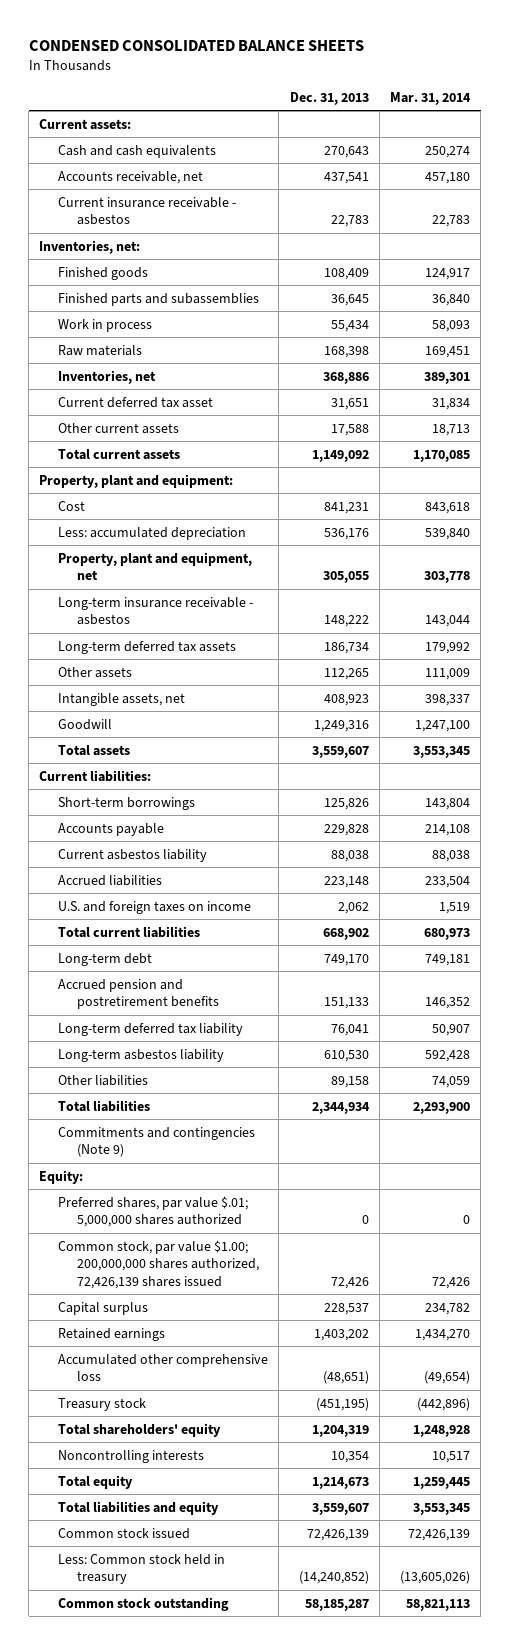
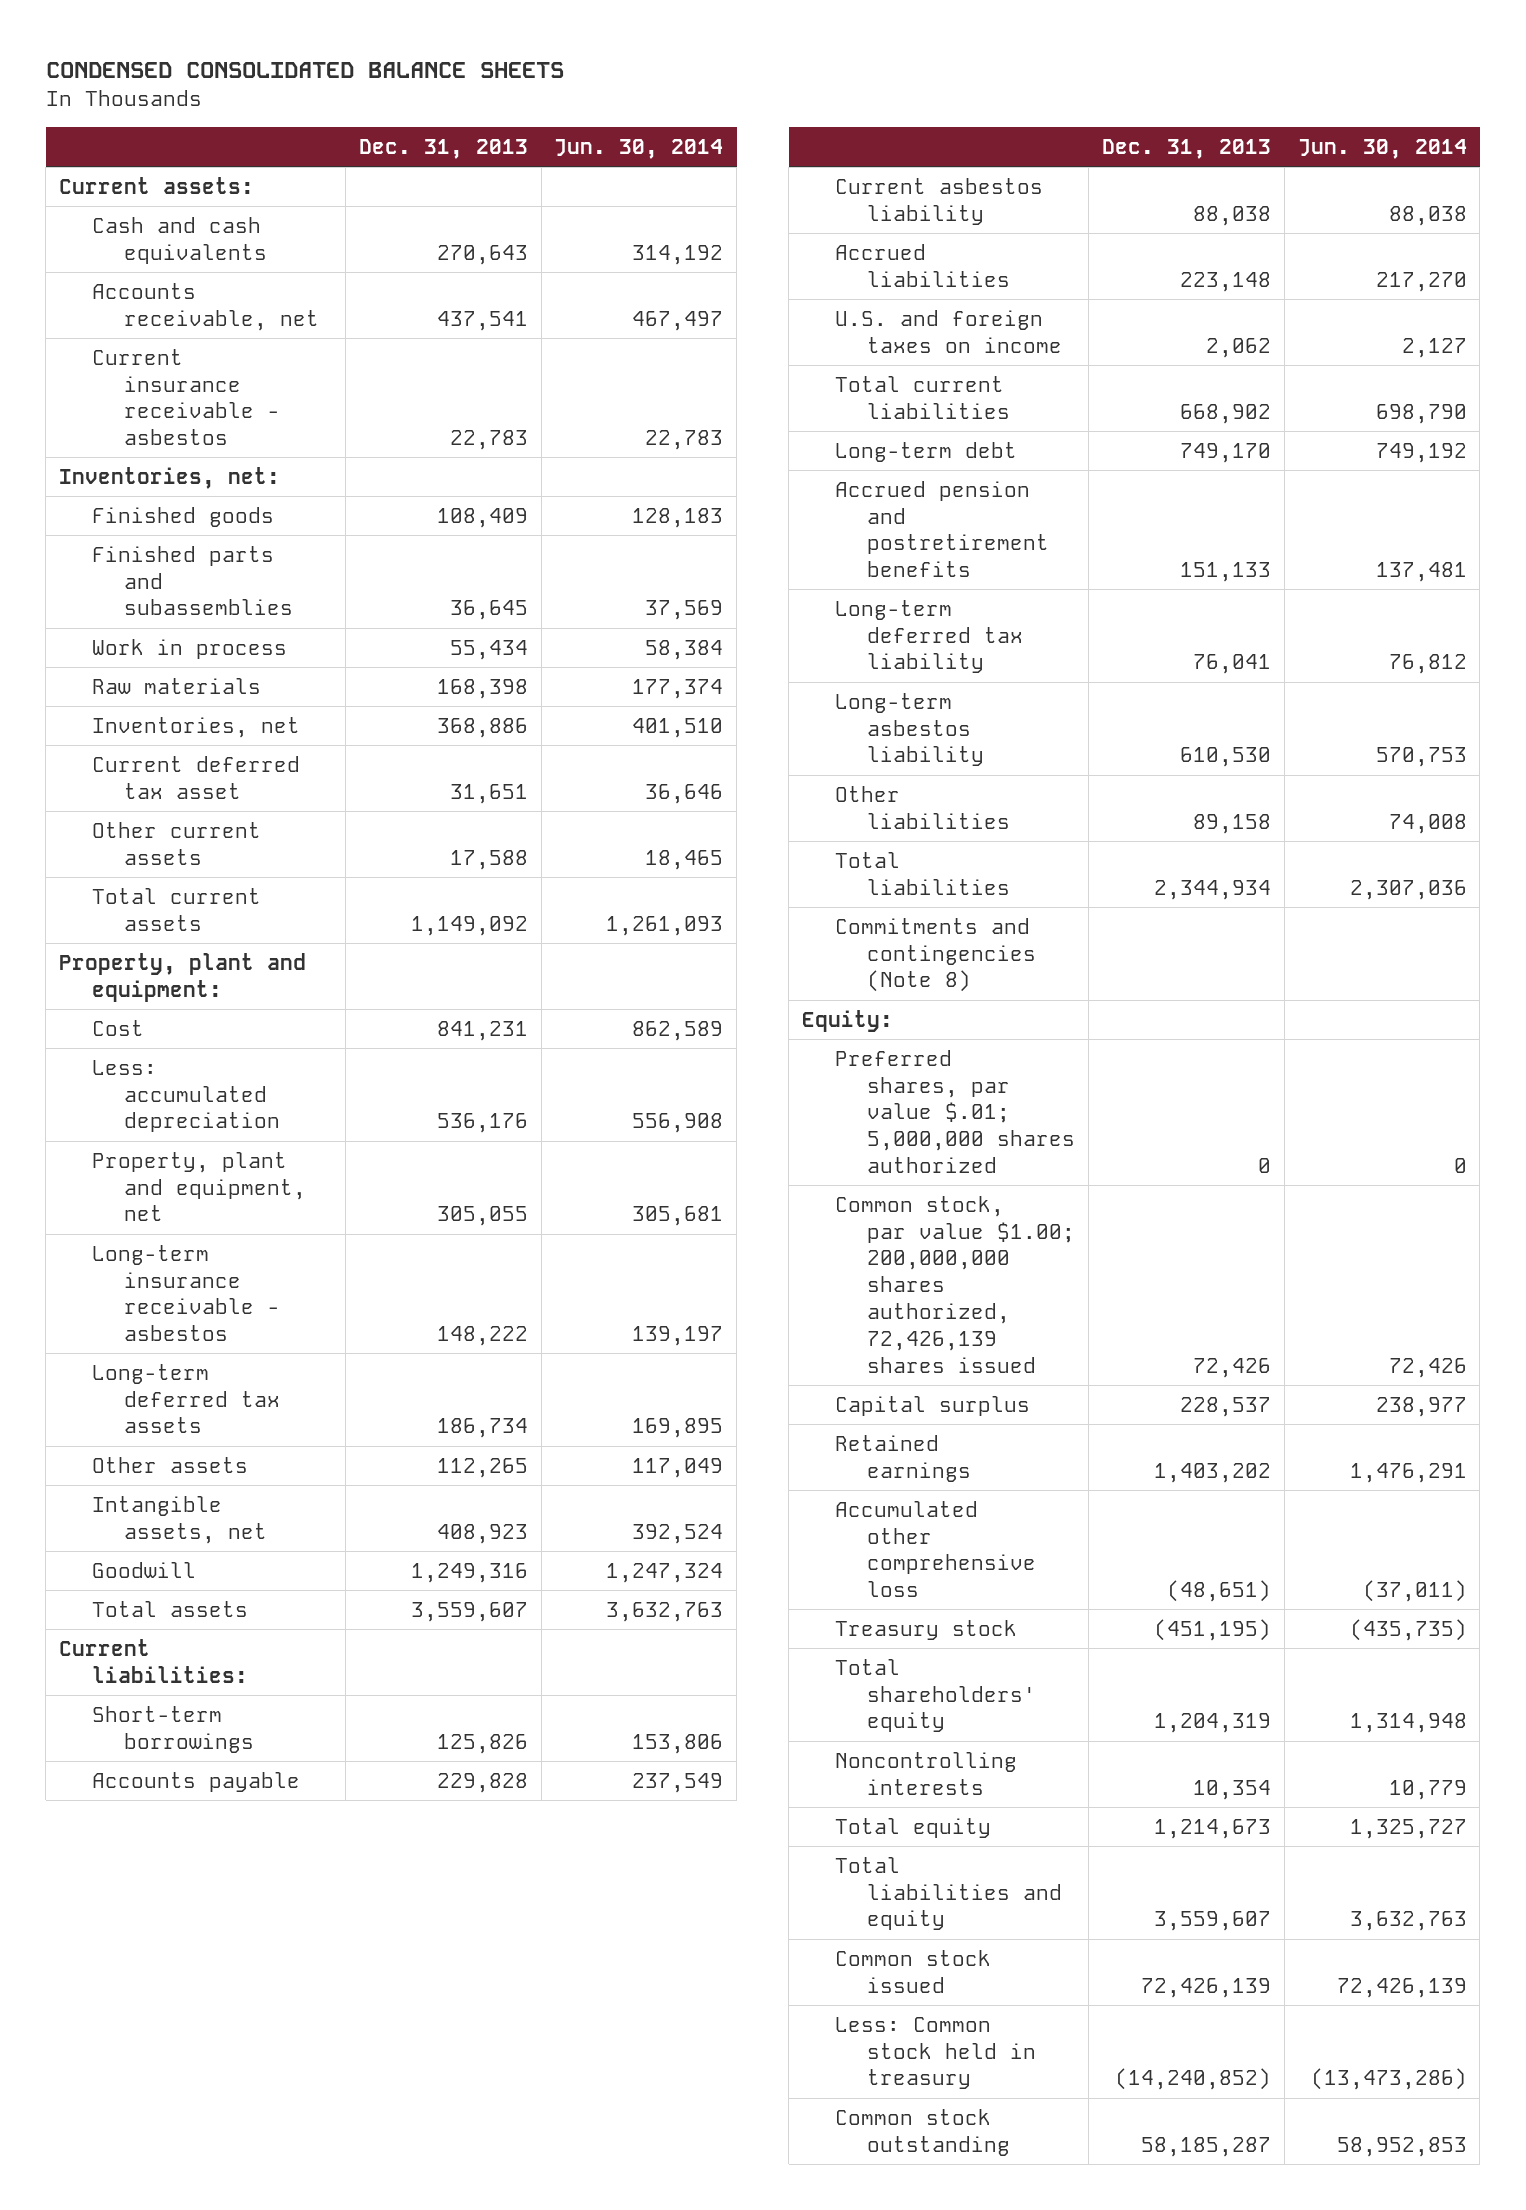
- | Dec. 31, 2013 | Mar. 31, 2014
+ | Dec. 31, 2013 | Jun. 30, 2014
- Commitments and contingencies (Note 9)
+ Commitments and contingencies (Note 8)

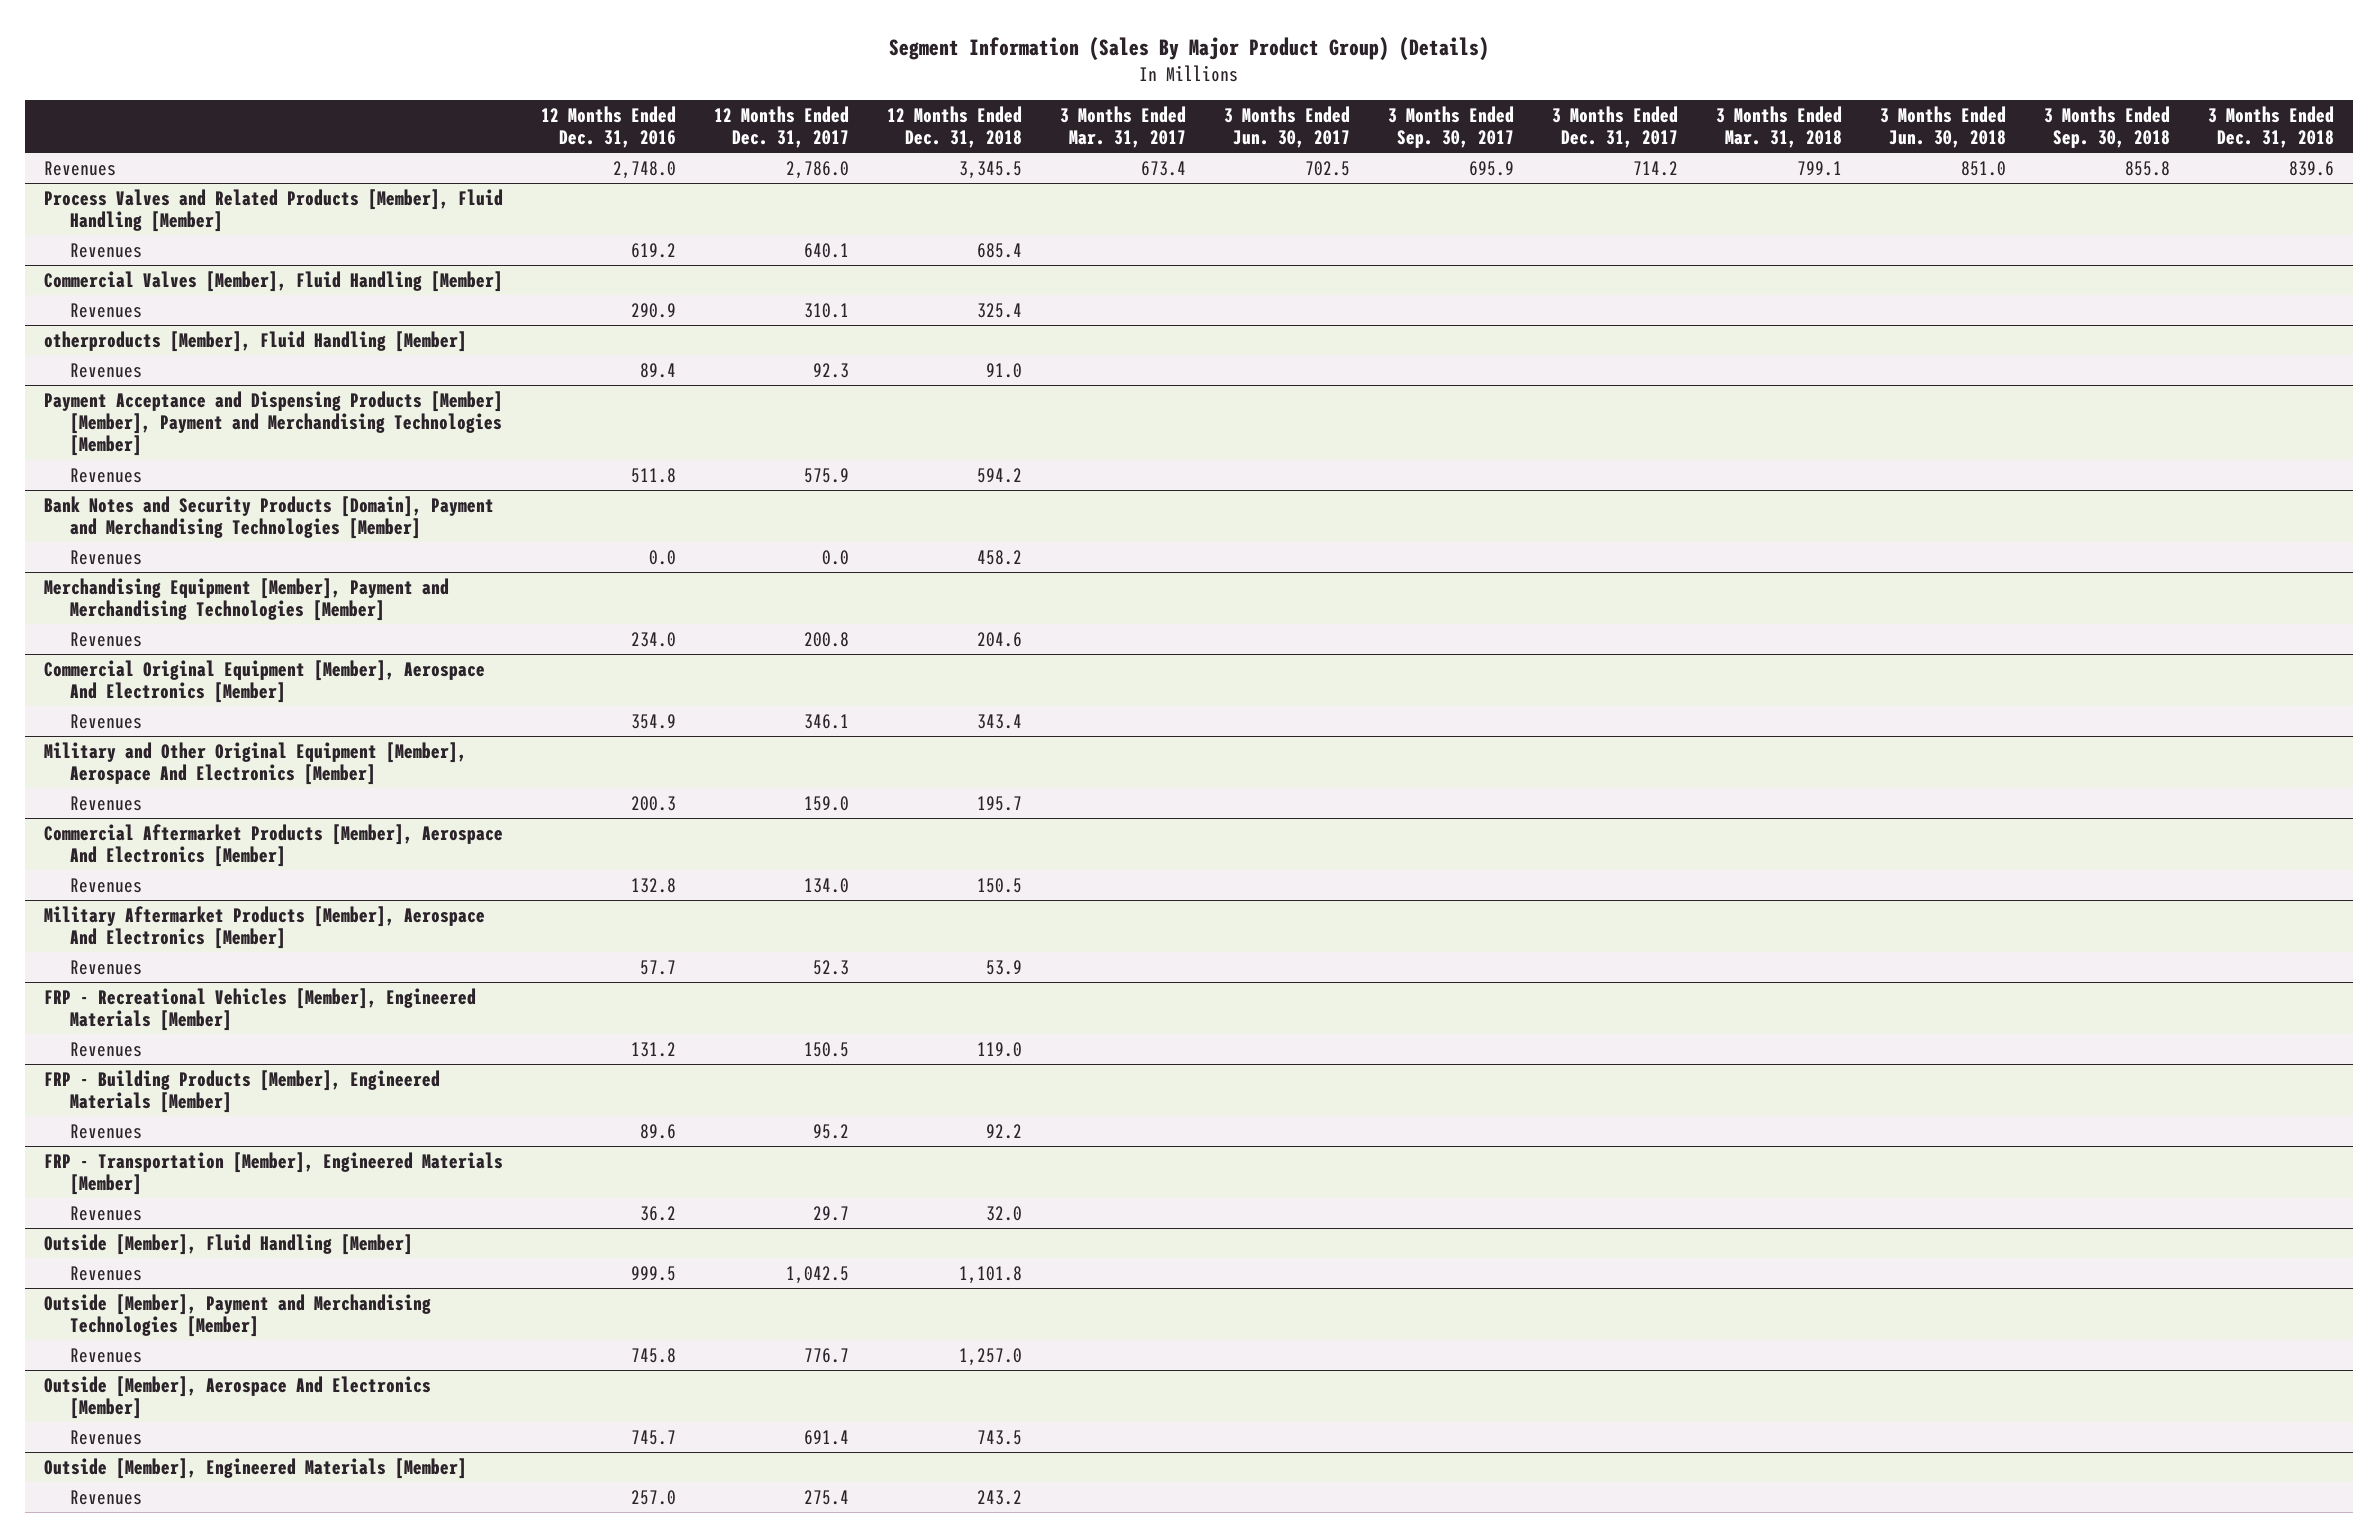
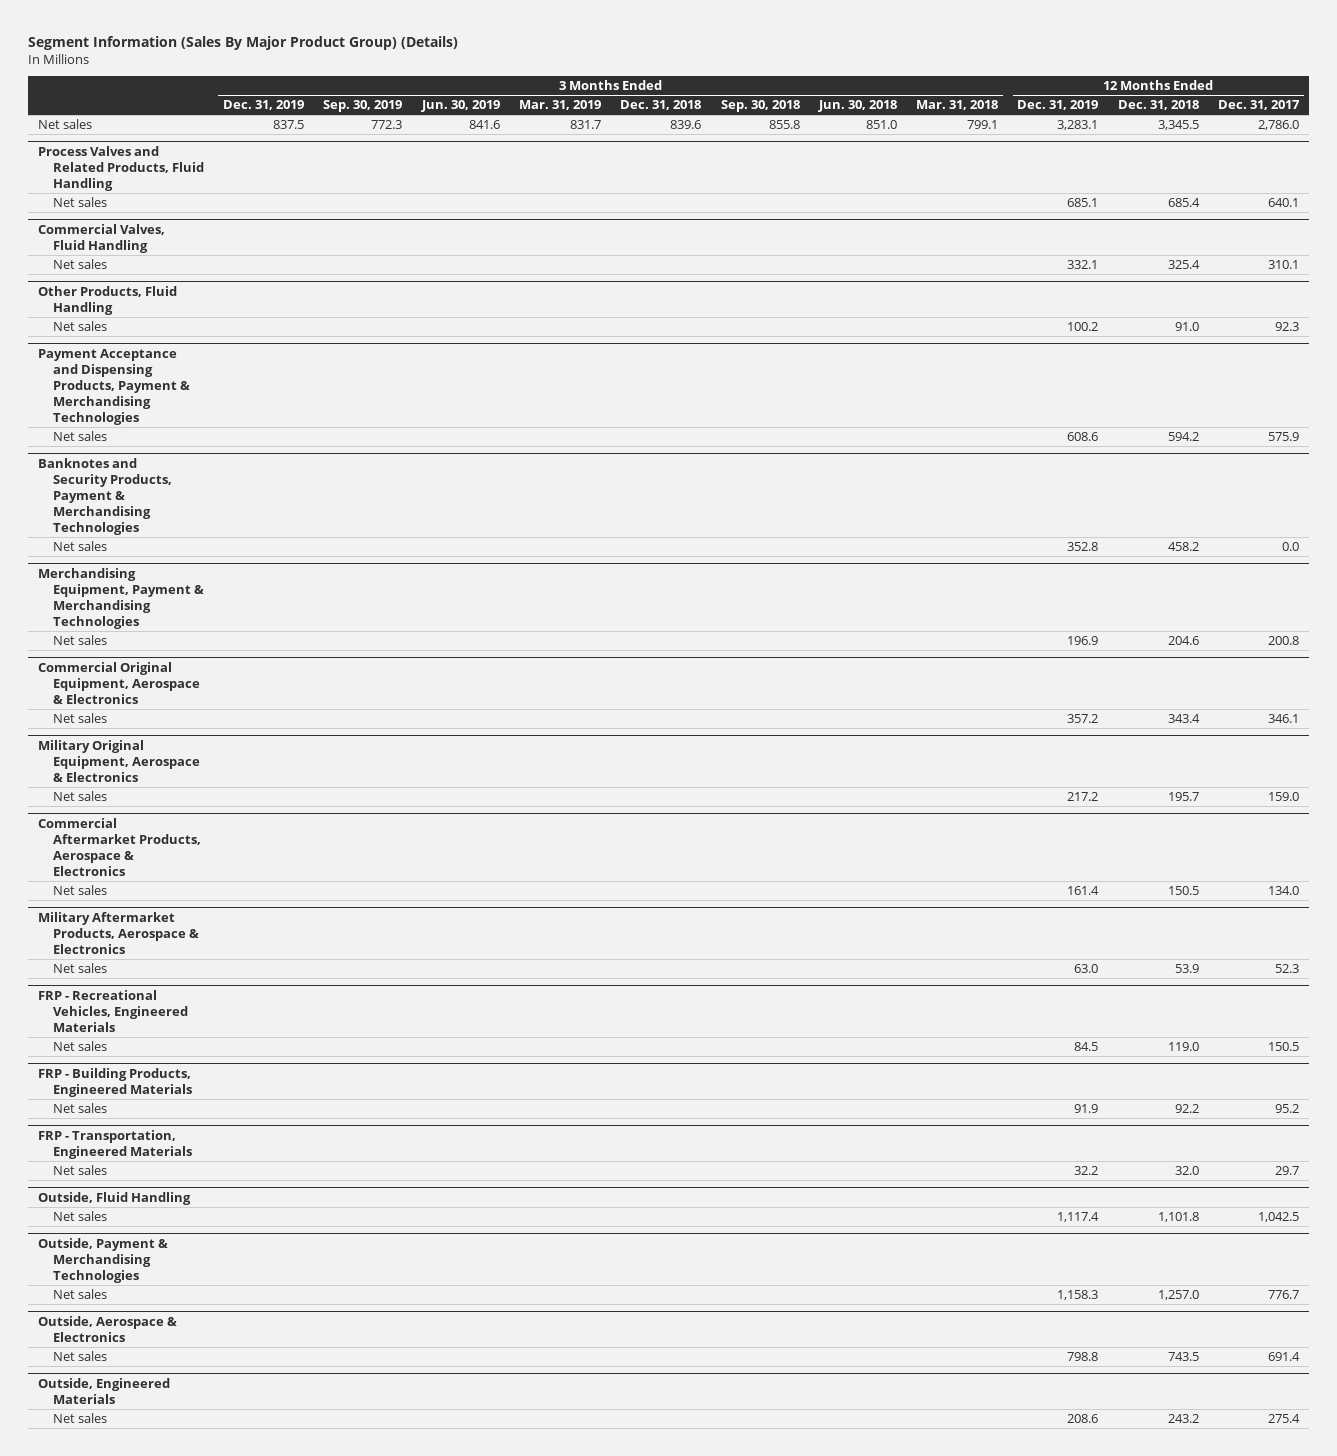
- | 12 Months Ended Dec. 31, 2016 | 12 Months Ended Dec. 31, 2017 | 12 Months Ended Dec. 31, 2018 | 3 Months Ended Mar. 31, 2017 | 3 Months Ended Jun. 30, 2017 | 3 Months Ended Sep. 30, 2017 | 3 Months Ended Dec. 31, 2017 | 3 Months Ended Mar. 31, 2018 | 3 Months Ended Jun. 30, 2018 | 3 Months Ended Sep. 30, 2018 | 3 Months Ended Dec. 31, 2018
+ | 3 Months Ended Dec. 31, 2019 | 3 Months Ended Sep. 30, 2019 | 3 Months Ended Jun. 30, 2019 | 3 Months Ended Mar. 31, 2019 | 3 Months Ended Dec. 31, 2018 | 3 Months Ended Sep. 30, 2018 | 3 Months Ended Jun. 30, 2018 | 3 Months Ended Mar. 31, 2018 | 12 Months Ended Dec. 31, 2019 | 12 Months Ended Dec. 31, 2018 | 12 Months Ended Dec. 31, 2017
- Revenues | 2,748.0 | 2,786.0 | 3,345.5 | 673.4 | 702.5 | 695.9 | 714.2 | 799.1 | 851.0 | 855.8 | 839.6
- Process Valves and Related Products [Member], Fluid Handling [Member]
- Revenues | 619.2 | 640.1 | 685.4 | | | | | | | |
- Commercial Valves [Member], Fluid Handling [Member]
- Revenues | 290.9 | 310.1 | 325.4 | | | | | | | |
- otherproducts [Member], Fluid Handling [Member]
- Revenues | 89.4 | 92.3 | 91.0 | | | | | | | |
- Payment Acceptance and Dispensing Products [Member] [Member], Payment and Merchandising Technologies [Member]
- Revenues | 511.8 | 575.9 | 594.2 | | | | | | | |
- Bank Notes and Security Products [Domain], Payment and Merchandising Technologies [Member]
- Revenues | 0.0 | 0.0 | 458.2 | | | | | | | |
- Merchandising Equipment [Member], Payment and Merchandising Technologies [Member]
- Revenues | 234.0 | 200.8 | 204.6 | | | | | | | |
- Commercial Original Equipment [Member], Aerospace And Electronics [Member]
- Revenues | 354.9 | 346.1 | 343.4 | | | | | | | |
- Military and Other Original Equipment [Member], Aerospace And Electronics [Member]
- Revenues | 200.3 | 159.0 | 195.7 | | | | | | | |
- Commercial Aftermarket Products [Member], Aerospace And Electronics [Member]
- Revenues | 132.8 | 134.0 | 150.5 | | | | | | | |
- Military Aftermarket Products [Member], Aerospace And Electronics [Member]
- Revenues | 57.7 | 52.3 | 53.9 | | | | | | | |
- FRP - Recreational Vehicles [Member], Engineered Materials [Member]
- Revenues | 131.2 | 150.5 | 119.0 | | | | | | | |
- FRP - Building Products [Member], Engineered Materials [Member]
- Revenues | 89.6 | 95.2 | 92.2 | | | | | | | |
- FRP - Transportation [Member], Engineered Materials [Member]
- Revenues | 36.2 | 29.7 | 32.0 | | | | | | | |
- Outside [Member], Fluid Handling [Member]
- Revenues | 999.5 | 1,042.5 | 1,101.8 | | | | | | | |
- Outside [Member], Payment and Merchandising Technologies [Member]
- Revenues | 745.8 | 776.7 | 1,257.0 | | | | | | | |
- Outside [Member], Aerospace And Electronics [Member]
- Revenues | 745.7 | 691.4 | 743.5 | | | | | | | |
- Outside [Member], Engineered Materials [Member]
- Revenues | 257.0 | 275.4 | 243.2 | | | | | | | |
+ Net sales | 837.5 | 772.3 | 841.6 | 831.7 | 839.6 | 855.8 | 851.0 | 799.1 | 3,283.1 | 3,345.5 | 2,786.0
+ Process Valves and Related Products, Fluid Handling
+ Net sales | | | | | | | | | 685.1 | 685.4 | 640.1
+ Commercial Valves, Fluid Handling
+ Net sales | | | | | | | | | 332.1 | 325.4 | 310.1
+ Other Products, Fluid Handling
+ Net sales | | | | | | | | | 100.2 | 91.0 | 92.3
+ Payment Acceptance and Dispensing Products, Payment & Merchandising Technologies
+ Net sales | | | | | | | | | 608.6 | 594.2 | 575.9
+ Banknotes and Security Products, Payment & Merchandising Technologies
+ Net sales | | | | | | | | | 352.8 | 458.2 | 0.0
+ Merchandising Equipment, Payment & Merchandising Technologies
+ Net sales | | | | | | | | | 196.9 | 204.6 | 200.8
+ Commercial Original Equipment, Aerospace & Electronics
+ Net sales | | | | | | | | | 357.2 | 343.4 | 346.1
+ Military Original Equipment, Aerospace & Electronics
+ Net sales | | | | | | | | | 217.2 | 195.7 | 159.0
+ Commercial Aftermarket Products, Aerospace & Electronics
+ Net sales | | | | | | | | | 161.4 | 150.5 | 134.0
+ Military Aftermarket Products, Aerospace & Electronics
+ Net sales | | | | | | | | | 63.0 | 53.9 | 52.3
+ FRP - Recreational Vehicles, Engineered Materials
+ Net sales | | | | | | | | | 84.5 | 119.0 | 150.5
+ FRP - Building Products, Engineered Materials
+ Net sales | | | | | | | | | 91.9 | 92.2 | 95.2
+ FRP - Transportation, Engineered Materials
+ Net sales | | | | | | | | | 32.2 | 32.0 | 29.7
+ Outside, Fluid Handling
+ Net sales | | | | | | | | | 1,117.4 | 1,101.8 | 1,042.5
+ Outside, Payment & Merchandising Technologies
+ Net sales | | | | | | | | | 1,158.3 | 1,257.0 | 776.7
+ Outside, Aerospace & Electronics
+ Net sales | | | | | | | | | 798.8 | 743.5 | 691.4
+ Outside, Engineered Materials
+ Net sales | | | | | | | | | 208.6 | 243.2 | 275.4

